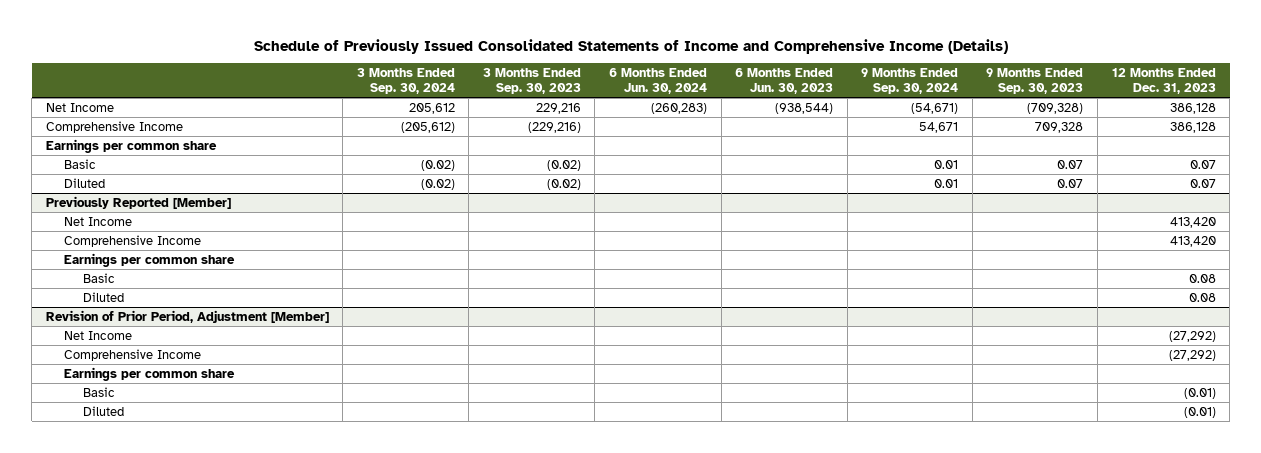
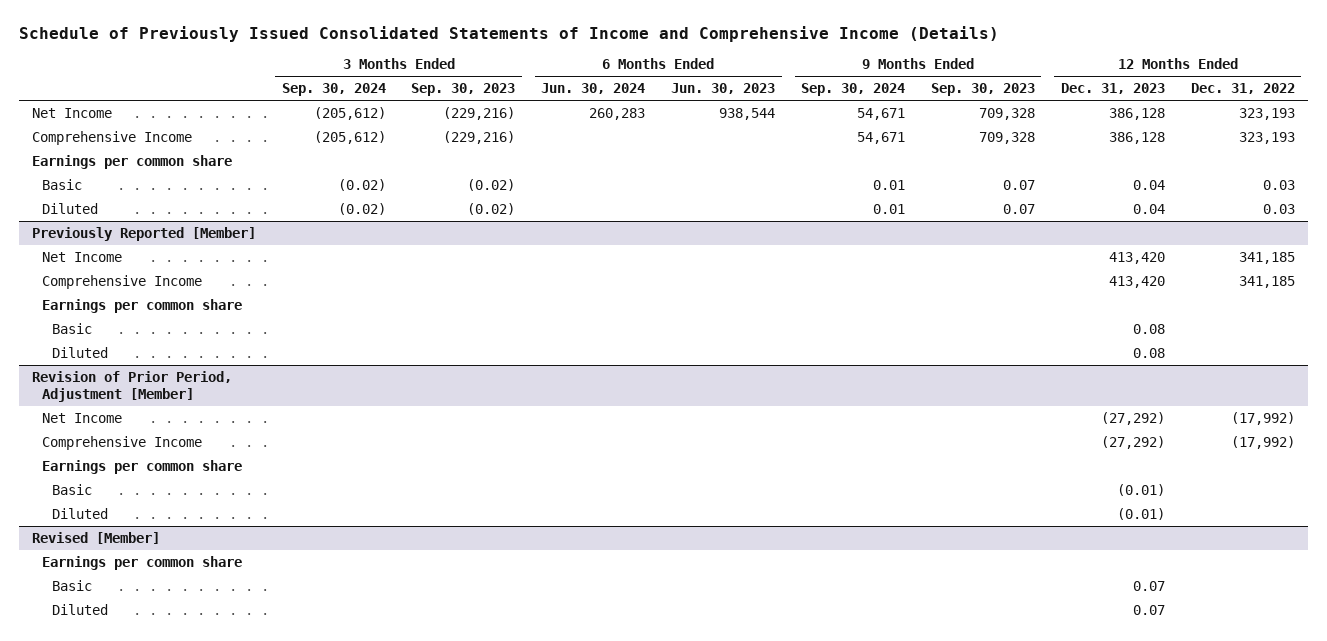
- | 3 Months Ended Sep. 30, 2024 | 3 Months Ended Sep. 30, 2023 | 6 Months Ended Jun. 30, 2024 | 6 Months Ended Jun. 30, 2023 | 9 Months Ended Sep. 30, 2024 | 9 Months Ended Sep. 30, 2023 | 12 Months Ended Dec. 31, 2023
+ | 3 Months Ended Sep. 30, 2024 | 3 Months Ended Sep. 30, 2023 | 6 Months Ended Jun. 30, 2024 | 6 Months Ended Jun. 30, 2023 | 9 Months Ended Sep. 30, 2024 | 9 Months Ended Sep. 30, 2023 | 12 Months Ended Dec. 31, 2023 | 12 Months Ended Dec. 31, 2022
- Net Income | 205,612 | 229,216 | (260,283) | (938,544) | (54,671) | (709,328) | 386,128
+ Net Income | (205,612) | (229,216) | 260,283 | 938,544 | 54,671 | 709,328 | 386,128 | 323,193
- Basic | (0.02) | (0.02) | | | 0.01 | 0.07 | 0.07
- Diluted | (0.02) | (0.02) | | | 0.01 | 0.07 | 0.07
+ Basic | (0.02) | (0.02) | | | 0.01 | 0.07 | 0.04 | 0.03
+ Diluted | (0.02) | (0.02) | | | 0.01 | 0.07 | 0.04 | 0.03
+ Revised [Member]
+ Earnings per common share
+ Basic | | | | | | | 0.07 |
+ Diluted | | | | | | | 0.07 |

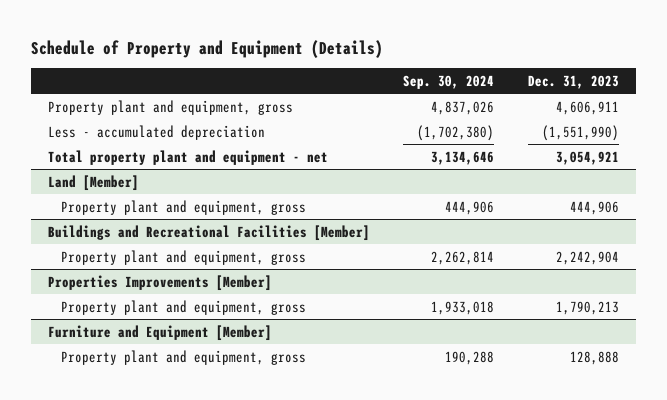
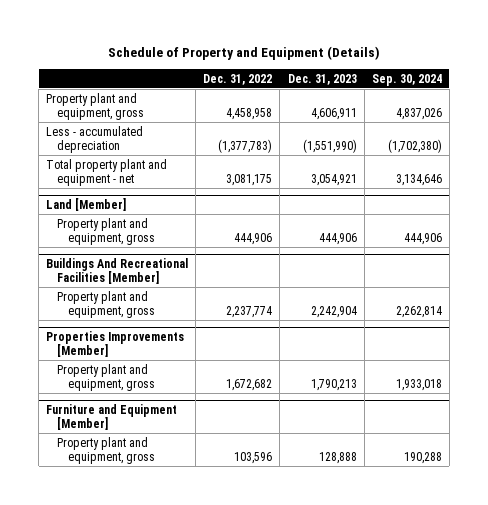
- | Sep. 30, 2024 | Dec. 31, 2023
+ | Dec. 31, 2022 | Dec. 31, 2023 | Sep. 30, 2024
- Buildings and Recreational Facilities [Member]
+ Buildings And Recreational Facilities [Member]

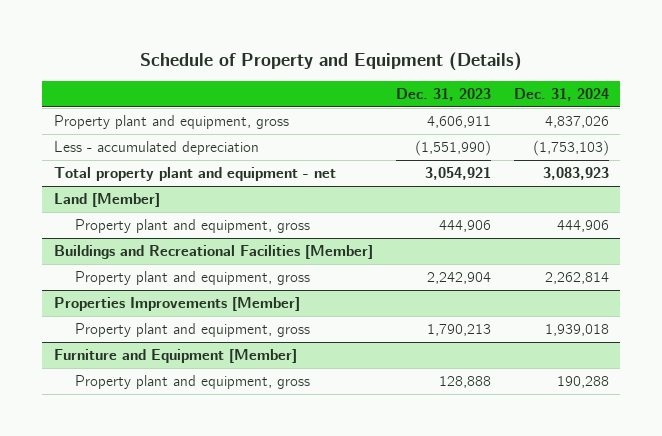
- | Dec. 31, 2022 | Dec. 31, 2023 | Sep. 30, 2024
+ | Dec. 31, 2023 | Dec. 31, 2024
- Buildings And Recreational Facilities [Member]
+ Buildings and Recreational Facilities [Member]

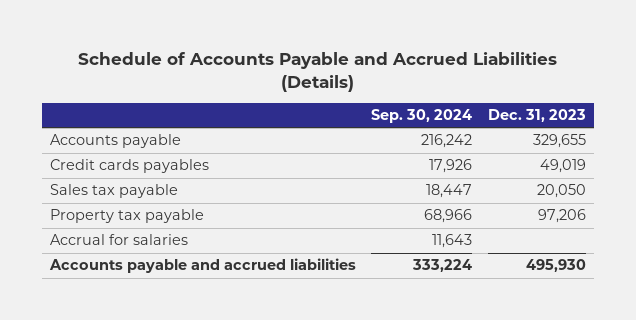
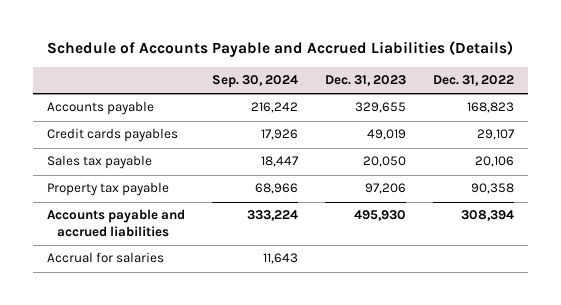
- | Sep. 30, 2024 | Dec. 31, 2023
+ | Sep. 30, 2024 | Dec. 31, 2023 | Dec. 31, 2022
moved down: Accrual for salaries | 11,643 | |

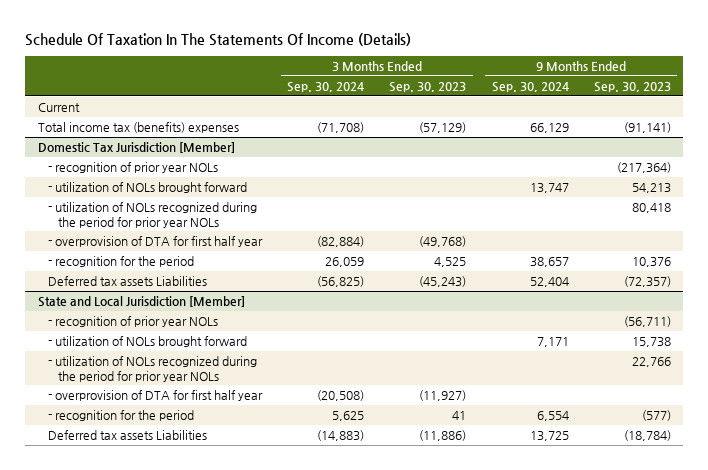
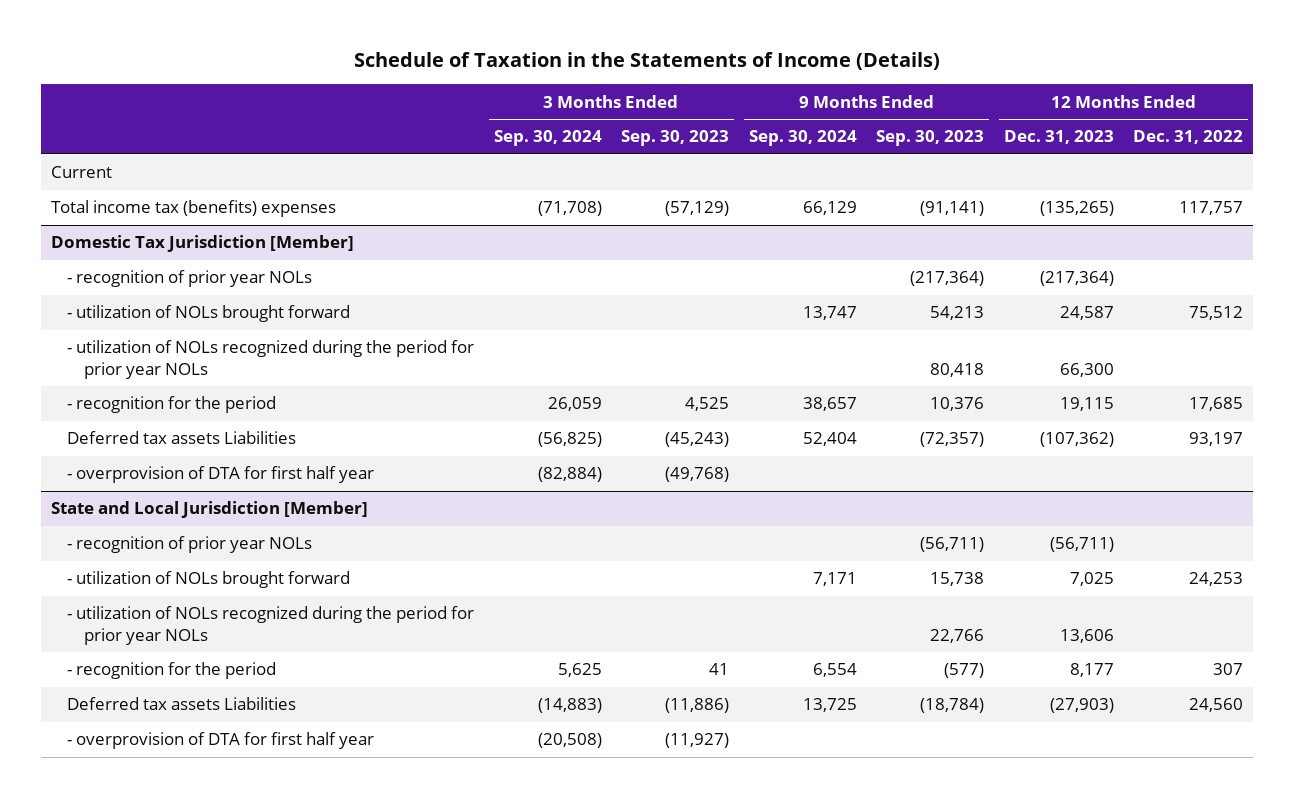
- Schedule Of Taxation In The Statements Of Income (Details)
+ Schedule of Taxation in the Statements of Income (Details)
- | 3 Months Ended Sep. 30, 2024 | 3 Months Ended Sep. 30, 2023 | 9 Months Ended Sep. 30, 2024 | 9 Months Ended Sep. 30, 2023
+ | 3 Months Ended Sep. 30, 2024 | 3 Months Ended Sep. 30, 2023 | 9 Months Ended Sep. 30, 2024 | 9 Months Ended Sep. 30, 2023 | 12 Months Ended Dec. 31, 2023 | 12 Months Ended Dec. 31, 2022
@ Domestic Tax Jurisdiction [Member]
moved down: - overprovision of DTA for first half year | (82,884) | (49,768) | | | |
@ State and Local Jurisdiction [Member]
moved down: - overprovision of DTA for first half year | (20,508) | (11,927) | | | |

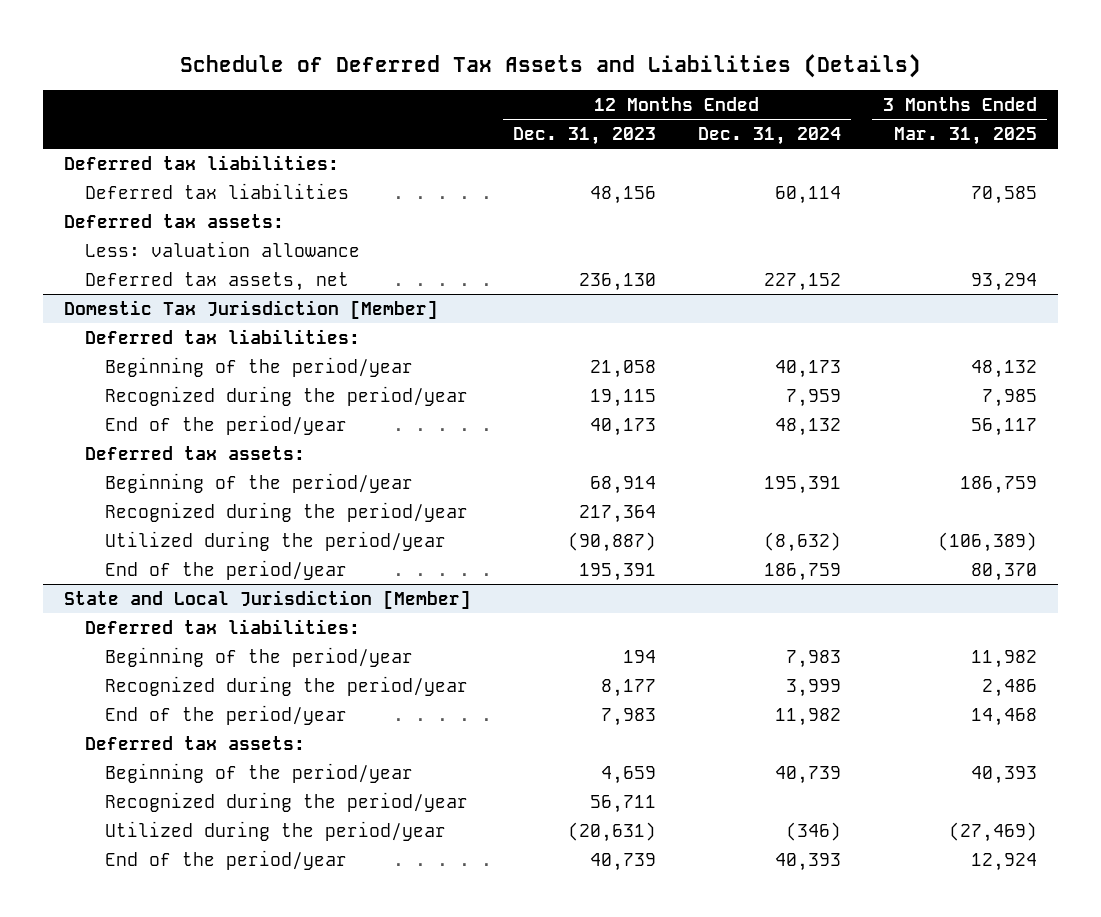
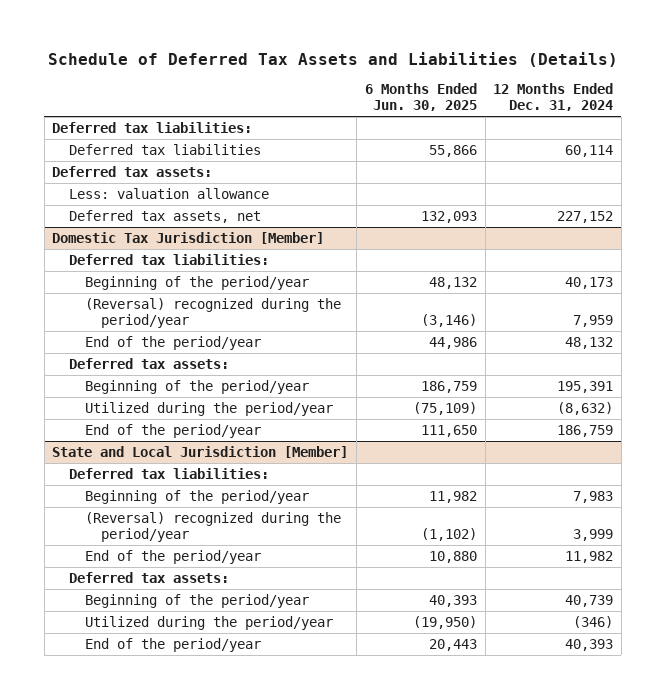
- | 12 Months Ended Dec. 31, 2023 | 12 Months Ended Dec. 31, 2024 | 3 Months Ended Mar. 31, 2025
+ | 6 Months Ended Jun. 30, 2025 | 12 Months Ended Dec. 31, 2024
@ Domestic Tax Jurisdiction [Member]
- Recognized during the period/year | 19,115 | 7,959 | 7,985
+ (Reversal) recognized during the period/year | (3,146) | 7,959
- Recognized during the period/year | 217,364 | |
@ State and Local Jurisdiction [Member]
- Recognized during the period/year | 8,177 | 3,999 | 2,486
+ (Reversal) recognized during the period/year | (1,102) | 3,999
- Recognized during the period/year | 56,711 | |

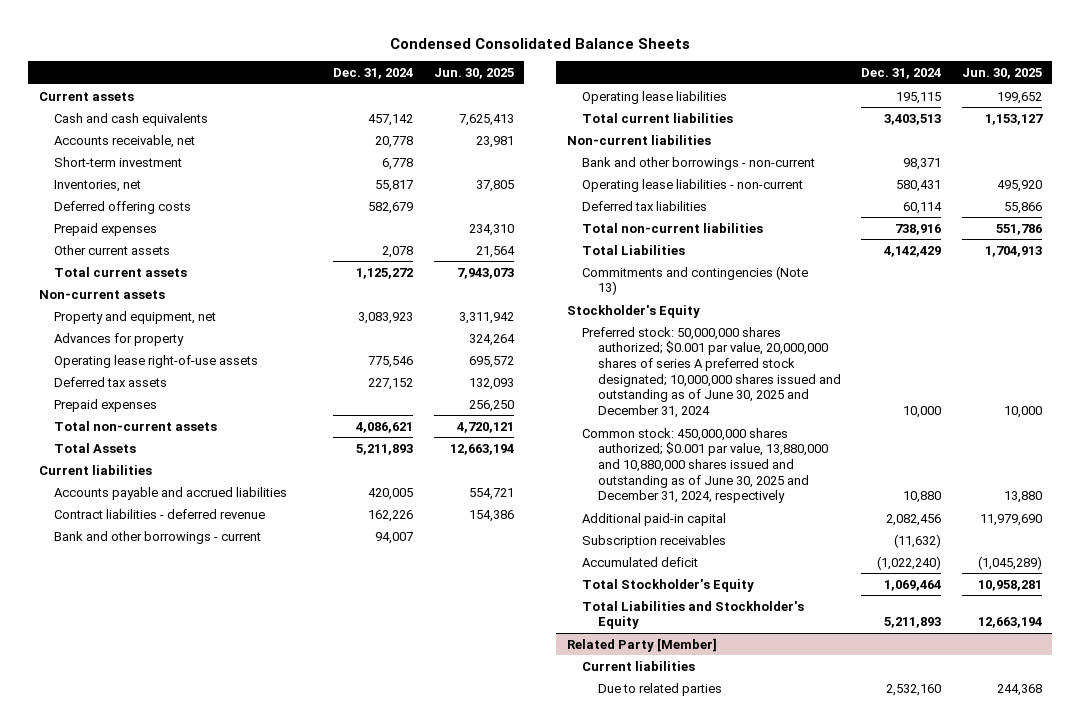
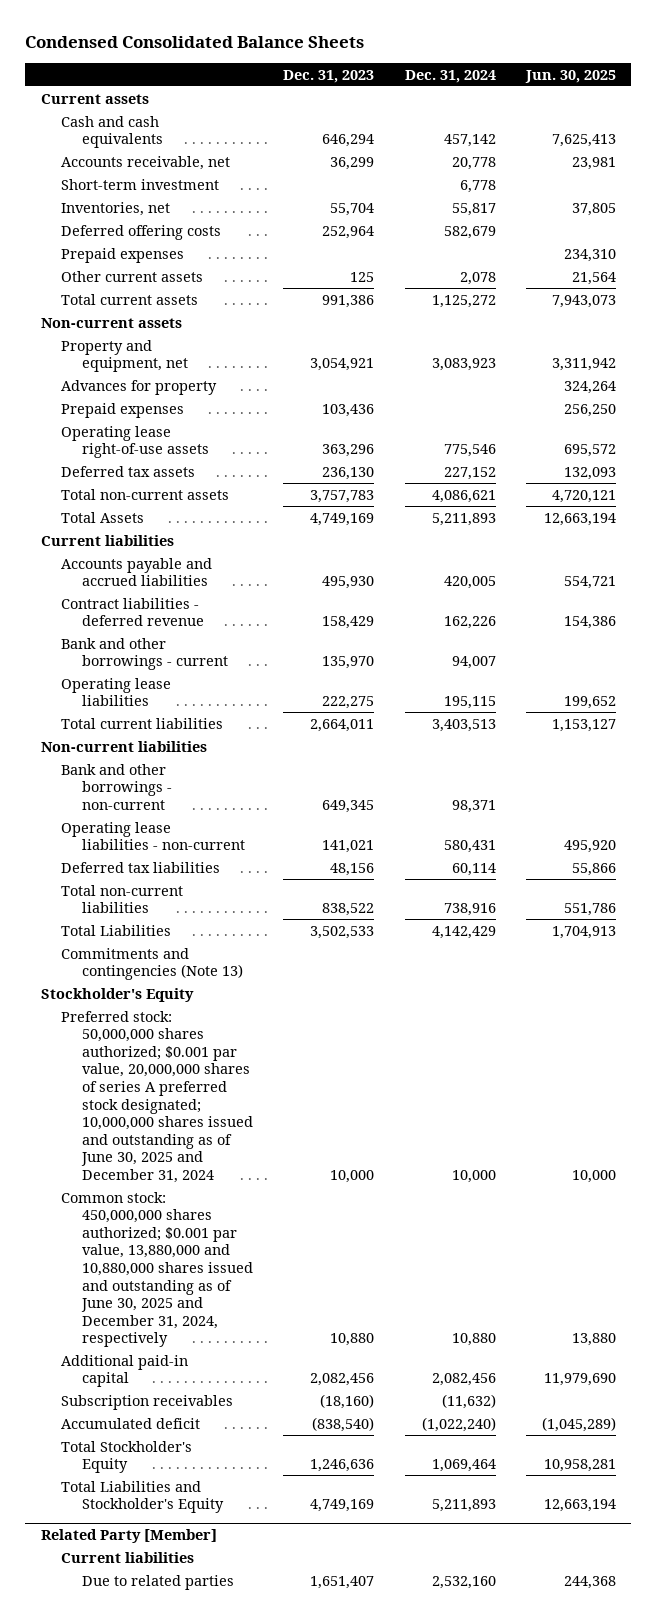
- | Dec. 31, 2024 | Jun. 30, 2025
+ | Dec. 31, 2023 | Dec. 31, 2024 | Jun. 30, 2025
moved up: Prepaid expenses | 103,436 | | 256,250

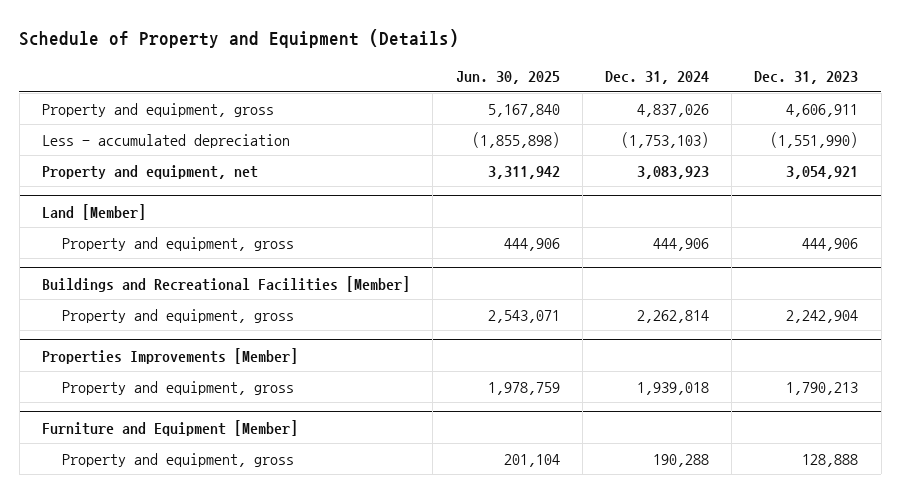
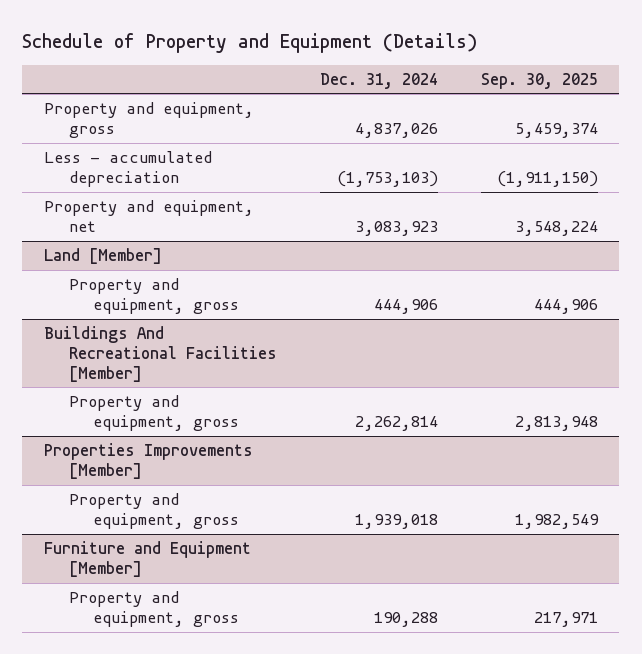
- | Jun. 30, 2025 | Dec. 31, 2024 | Dec. 31, 2023
+ | Dec. 31, 2024 | Sep. 30, 2025
- Buildings and Recreational Facilities [Member]
+ Buildings And Recreational Facilities [Member]

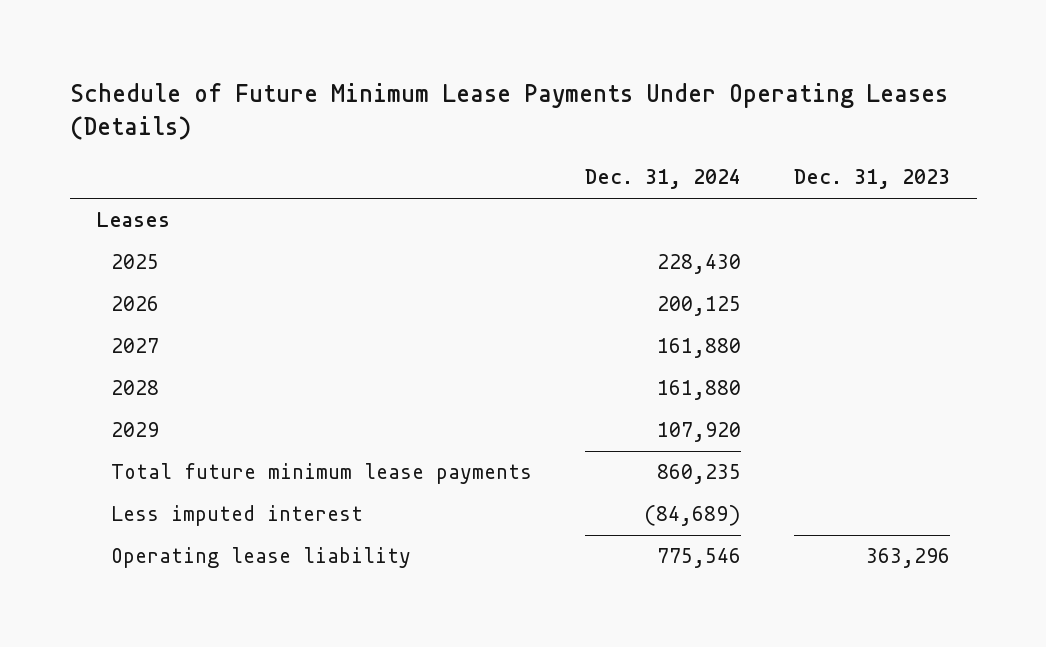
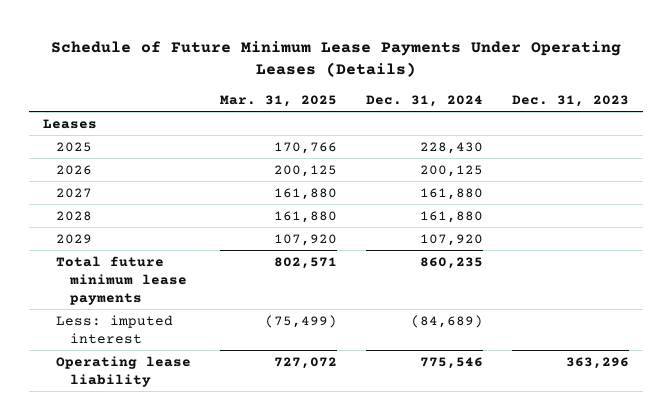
- | Dec. 31, 2024 | Dec. 31, 2023
+ | Mar. 31, 2025 | Dec. 31, 2024 | Dec. 31, 2023
- Less imputed interest | (84,689) |
+ Less: imputed interest | (75,499) | (84,689) |

